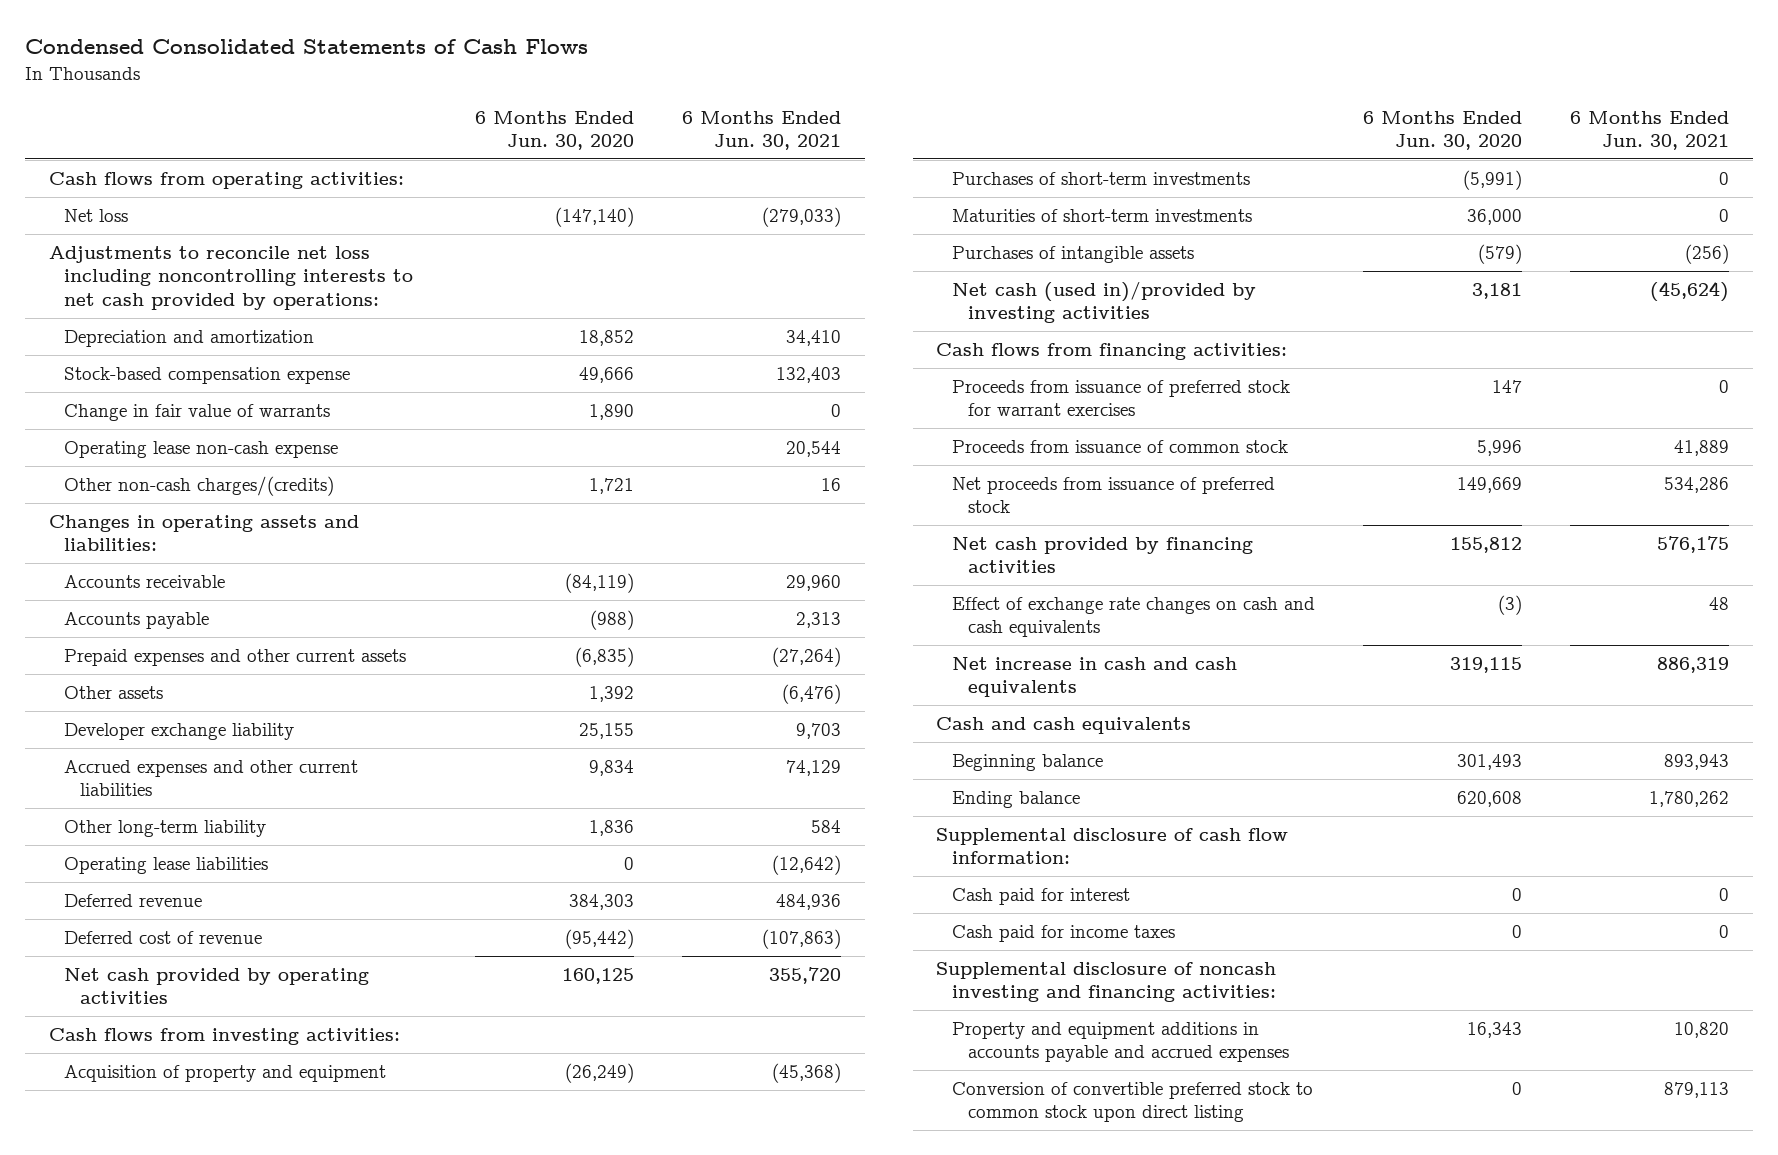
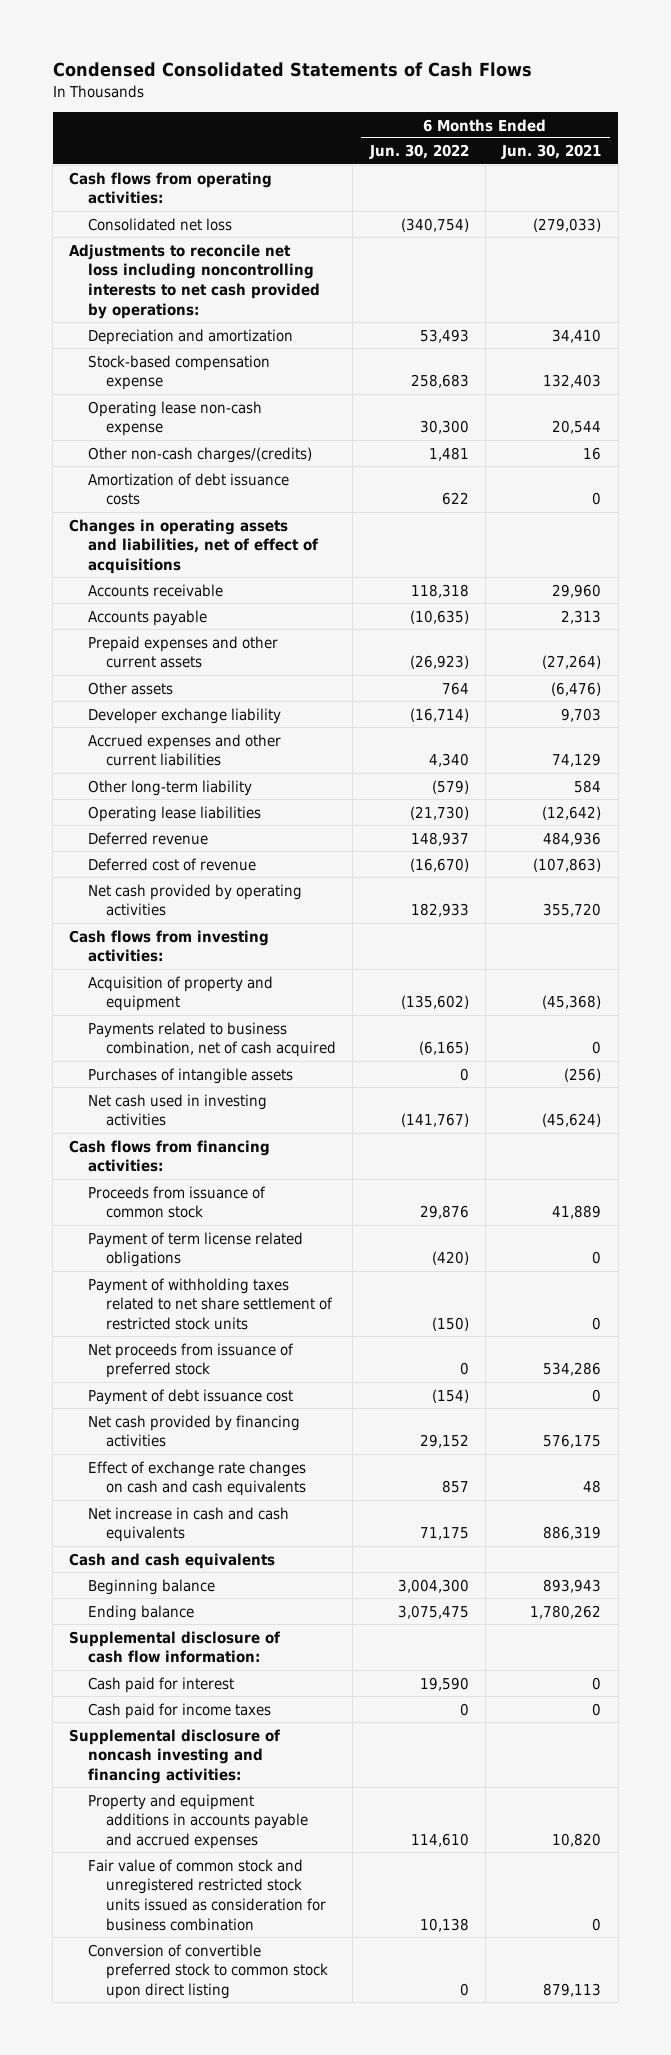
- | 6 Months Ended Jun. 30, 2020 | 6 Months Ended Jun. 30, 2021
+ | 6 Months Ended Jun. 30, 2022 | 6 Months Ended Jun. 30, 2021
- Net loss | (147,140) | (279,033)
+ Consolidated net loss | (340,754) | (279,033)
- Change in fair value of warrants | 1,890 | 0
- Changes in operating assets and liabilities:
+ Amortization of debt issuance costs | 622 | 0
+ Changes in operating assets and liabilities, net of effect of acquisitions
- Purchases of short-term investments | (5,991) | 0
- Maturities of short-term investments | 36,000 | 0
+ Payments related to business combination, net of cash acquired | (6,165) | 0
- Net cash (used in)/provided by investing activities | 3,181 | (45,624)
+ Net cash used in investing activities | (141,767) | (45,624)
- Proceeds from issuance of preferred stock for warrant exercises | 147 | 0
+ Payment of term license related obligations | (420) | 0
+ Payment of withholding taxes related to net share settlement of restricted stock units | (150) | 0
+ Payment of debt issuance cost | (154) | 0
+ Fair value of common stock and unregistered restricted stock units issued as consideration for business combination | 10,138 | 0

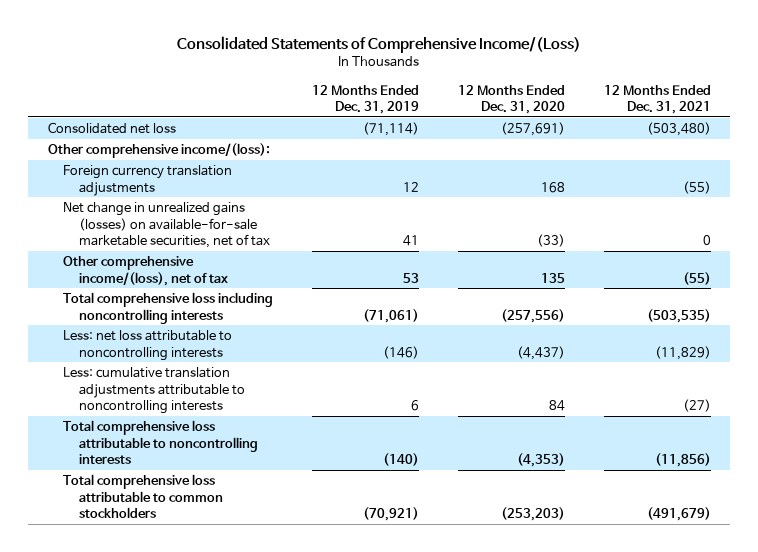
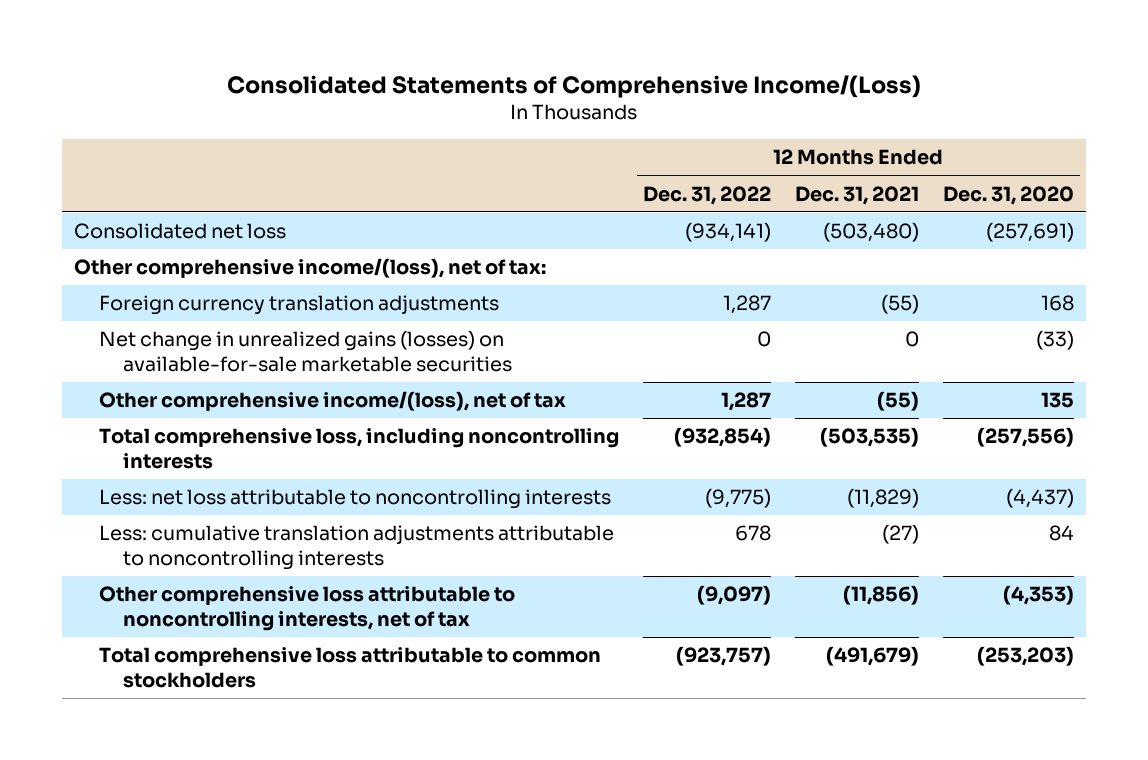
- | 12 Months Ended Dec. 31, 2019 | 12 Months Ended Dec. 31, 2020 | 12 Months Ended Dec. 31, 2021
+ | 12 Months Ended Dec. 31, 2022 | 12 Months Ended Dec. 31, 2021 | 12 Months Ended Dec. 31, 2020
- Other comprehensive income/(loss):
+ Other comprehensive income/(loss), net of tax:
- Net change in unrealized gains (losses) on available-for-sale marketable securities, net of tax | 41 | (33) | 0
+ Net change in unrealized gains (losses) on available-for-sale marketable securities | 0 | 0 | (33)
- Total comprehensive loss including noncontrolling interests | (71,061) | (257,556) | (503,535)
+ Total comprehensive loss, including noncontrolling interests | (932,854) | (503,535) | (257,556)
- Total comprehensive loss attributable to noncontrolling interests | (140) | (4,353) | (11,856)
+ Other comprehensive loss attributable to noncontrolling interests, net of tax | (9,097) | (11,856) | (4,353)

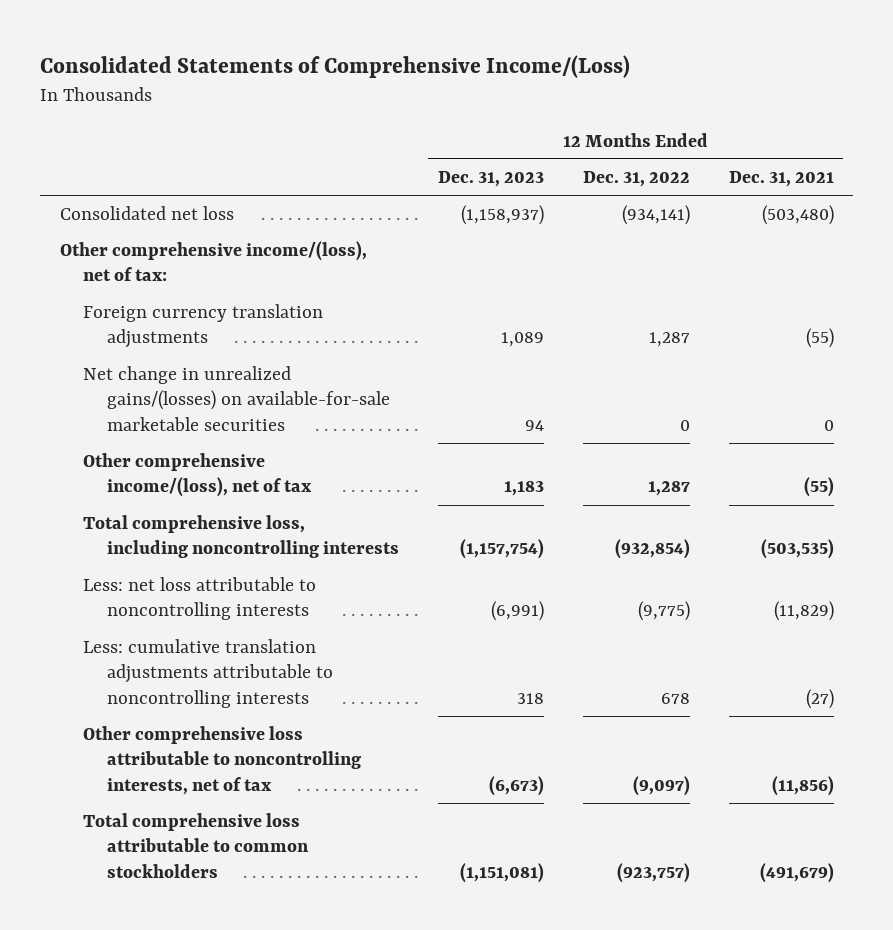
- | 12 Months Ended Dec. 31, 2022 | 12 Months Ended Dec. 31, 2021 | 12 Months Ended Dec. 31, 2020
+ | 12 Months Ended Dec. 31, 2023 | 12 Months Ended Dec. 31, 2022 | 12 Months Ended Dec. 31, 2021
- Net change in unrealized gains (losses) on available-for-sale marketable securities | 0 | 0 | (33)
+ Net change in unrealized gains/(losses) on available-for-sale marketable securities | 94 | 0 | 0

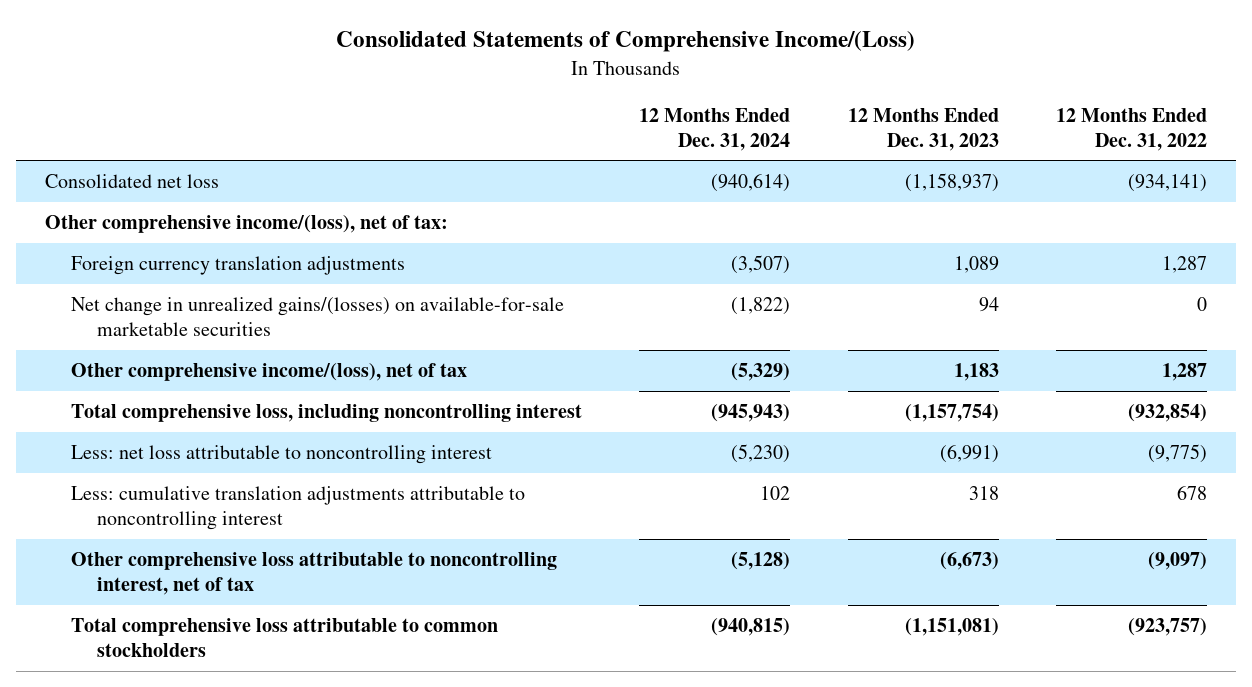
- | 12 Months Ended Dec. 31, 2023 | 12 Months Ended Dec. 31, 2022 | 12 Months Ended Dec. 31, 2021
+ | 12 Months Ended Dec. 31, 2024 | 12 Months Ended Dec. 31, 2023 | 12 Months Ended Dec. 31, 2022
- Total comprehensive loss, including noncontrolling interests | (1,157,754) | (932,854) | (503,535)
- Less: net loss attributable to noncontrolling interests | (6,991) | (9,775) | (11,829)
- Less: cumulative translation adjustments attributable to noncontrolling interests | 318 | 678 | (27)
- Other comprehensive loss attributable to noncontrolling interests, net of tax | (6,673) | (9,097) | (11,856)
+ Total comprehensive loss, including noncontrolling interest | (945,943) | (1,157,754) | (932,854)
+ Less: net loss attributable to noncontrolling interest | (5,230) | (6,991) | (9,775)
+ Less: cumulative translation adjustments attributable to noncontrolling interest | 102 | 318 | 678
+ Other comprehensive loss attributable to noncontrolling interest, net of tax | (5,128) | (6,673) | (9,097)

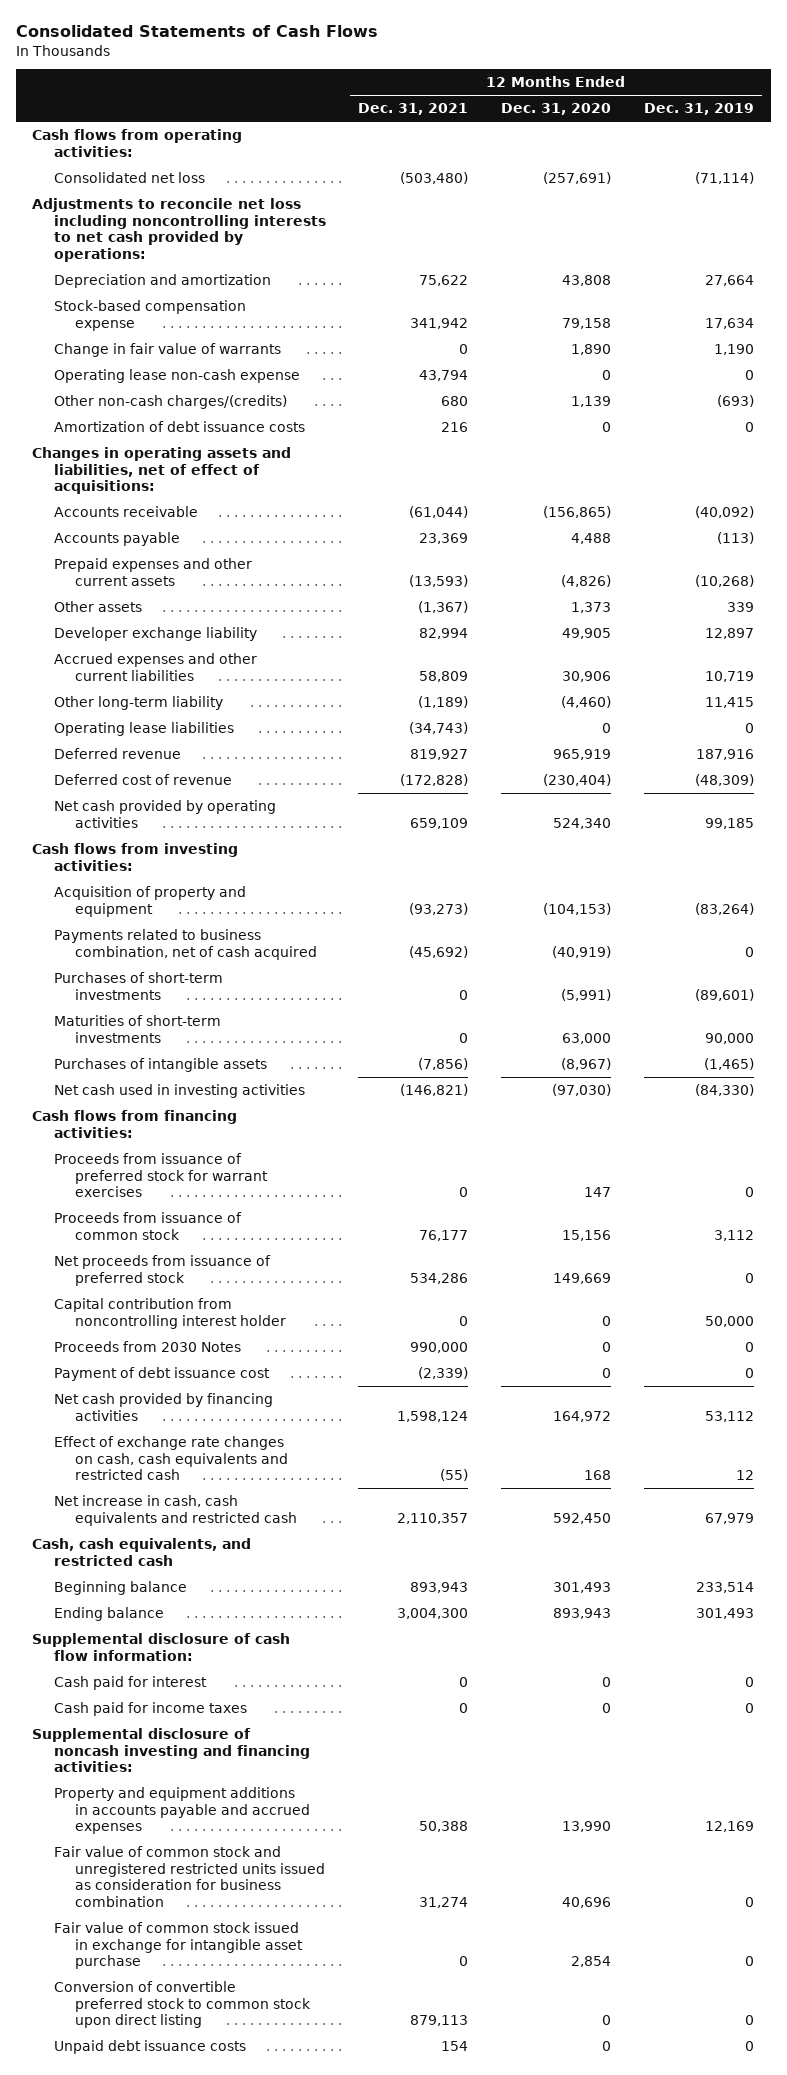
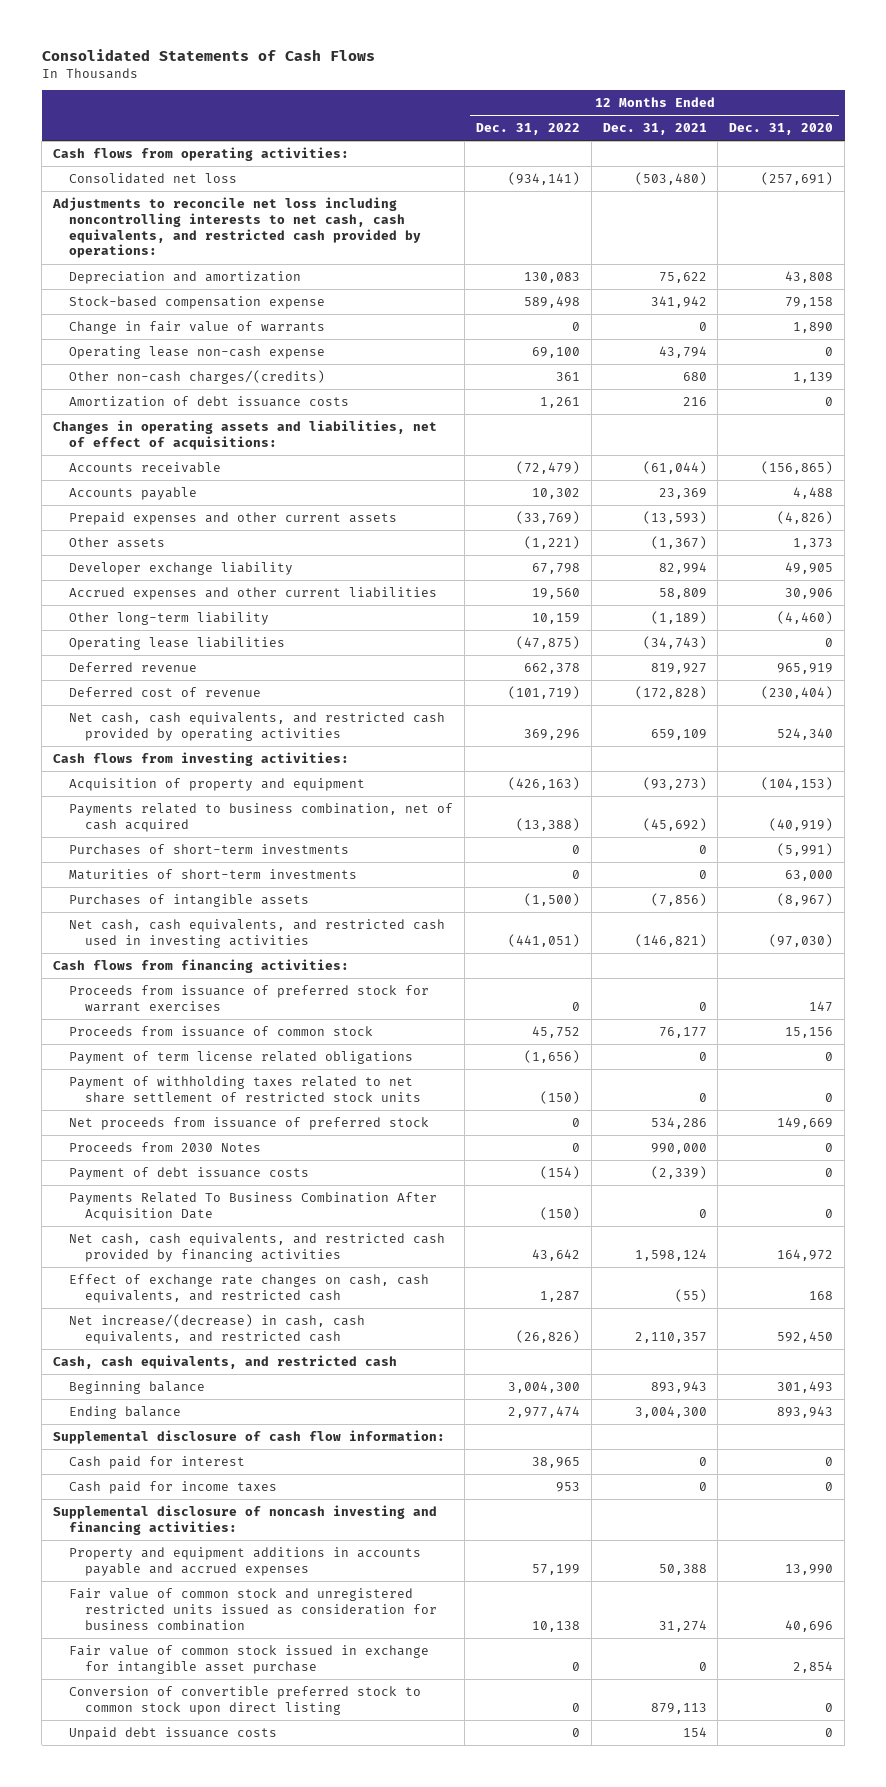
- | 12 Months Ended Dec. 31, 2021 | 12 Months Ended Dec. 31, 2020 | 12 Months Ended Dec. 31, 2019
+ | 12 Months Ended Dec. 31, 2022 | 12 Months Ended Dec. 31, 2021 | 12 Months Ended Dec. 31, 2020
- Adjustments to reconcile net loss including noncontrolling interests to net cash provided by operations:
+ Adjustments to reconcile net loss including noncontrolling interests to net cash, cash equivalents, and restricted cash provided by operations:
- Net cash provided by operating activities | 659,109 | 524,340 | 99,185
+ Net cash, cash equivalents, and restricted cash provided by operating activities | 369,296 | 659,109 | 524,340
- Net cash used in investing activities | (146,821) | (97,030) | (84,330)
+ Net cash, cash equivalents, and restricted cash used in investing activities | (441,051) | (146,821) | (97,030)
+ Payment of term license related obligations | (1,656) | 0 | 0
+ Payment of withholding taxes related to net share settlement of restricted stock units | (150) | 0 | 0
- Capital contribution from noncontrolling interest holder | 0 | 0 | 50,000
- Payment of debt issuance cost | (2,339) | 0 | 0
- Net cash provided by financing activities | 1,598,124 | 164,972 | 53,112
- Effect of exchange rate changes on cash, cash equivalents and restricted cash | (55) | 168 | 12
- Net increase in cash, cash equivalents and restricted cash | 2,110,357 | 592,450 | 67,979
+ Payment of debt issuance costs | (154) | (2,339) | 0
+ Payments Related To Business Combination After Acquisition Date | (150) | 0 | 0
+ Net cash, cash equivalents, and restricted cash provided by financing activities | 43,642 | 1,598,124 | 164,972
+ Effect of exchange rate changes on cash, cash equivalents, and restricted cash | 1,287 | (55) | 168
+ Net increase/(decrease) in cash, cash equivalents, and restricted cash | (26,826) | 2,110,357 | 592,450

